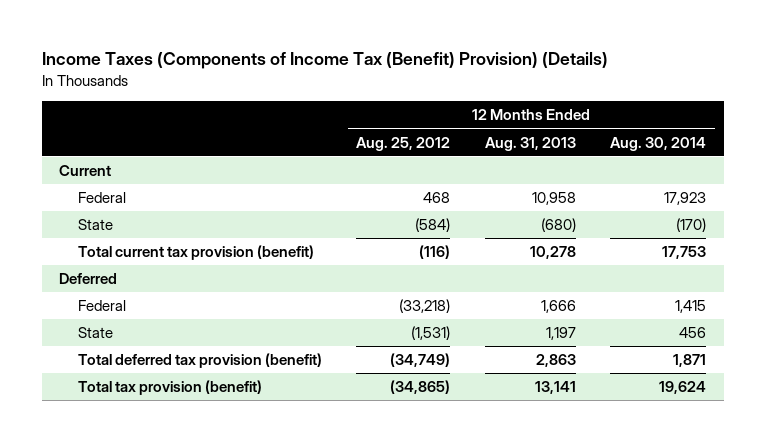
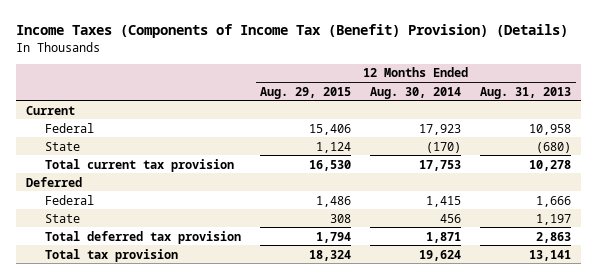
- | 12 Months Ended Aug. 25, 2012 | 12 Months Ended Aug. 31, 2013 | 12 Months Ended Aug. 30, 2014
+ | 12 Months Ended Aug. 29, 2015 | 12 Months Ended Aug. 30, 2014 | 12 Months Ended Aug. 31, 2013
- Total current tax provision (benefit) | (116) | 10,278 | 17,753
+ Total current tax provision | 16,530 | 17,753 | 10,278
- Total deferred tax provision (benefit) | (34,749) | 2,863 | 1,871
- Total tax provision (benefit) | (34,865) | 13,141 | 19,624
+ Total deferred tax provision | 1,794 | 1,871 | 2,863
+ Total tax provision | 18,324 | 19,624 | 13,141

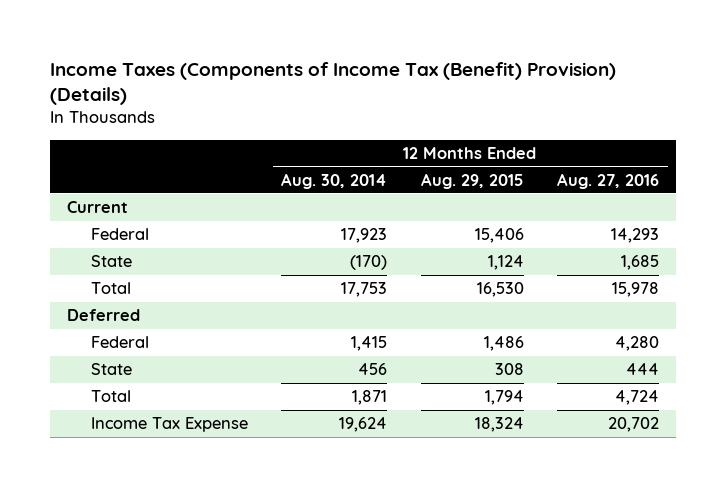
- | 12 Months Ended Aug. 29, 2015 | 12 Months Ended Aug. 30, 2014 | 12 Months Ended Aug. 31, 2013
+ | 12 Months Ended Aug. 30, 2014 | 12 Months Ended Aug. 29, 2015 | 12 Months Ended Aug. 27, 2016
- Total current tax provision | 16,530 | 17,753 | 10,278
+ Total | 17,753 | 16,530 | 15,978
- Total deferred tax provision | 1,794 | 1,871 | 2,863
- Total tax provision | 18,324 | 19,624 | 13,141
+ Total | 1,871 | 1,794 | 4,724
+ Income Tax Expense | 19,624 | 18,324 | 20,702

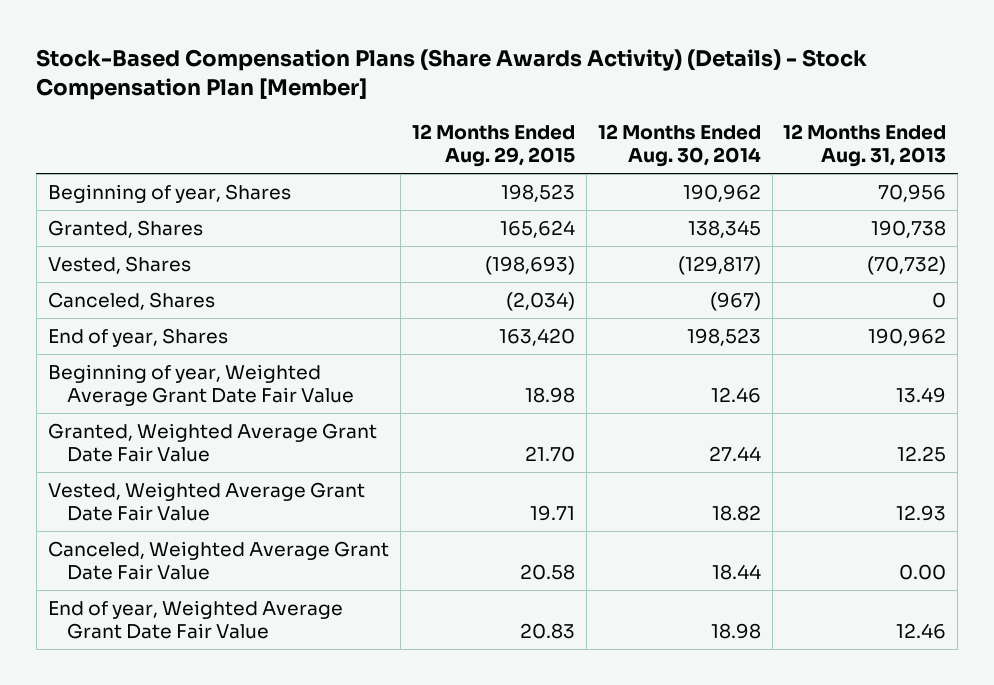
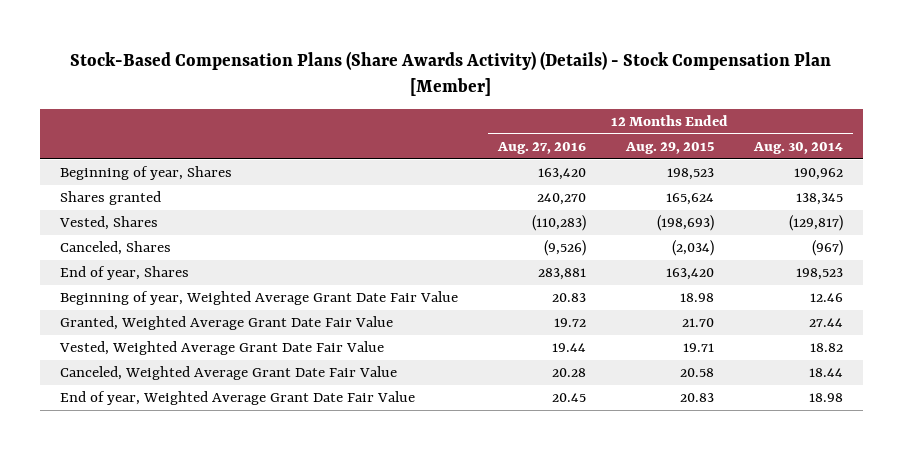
- | 12 Months Ended Aug. 29, 2015 | 12 Months Ended Aug. 30, 2014 | 12 Months Ended Aug. 31, 2013
+ | 12 Months Ended Aug. 27, 2016 | 12 Months Ended Aug. 29, 2015 | 12 Months Ended Aug. 30, 2014
- Granted, Shares | 165,624 | 138,345 | 190,738
+ Shares granted | 240,270 | 165,624 | 138,345

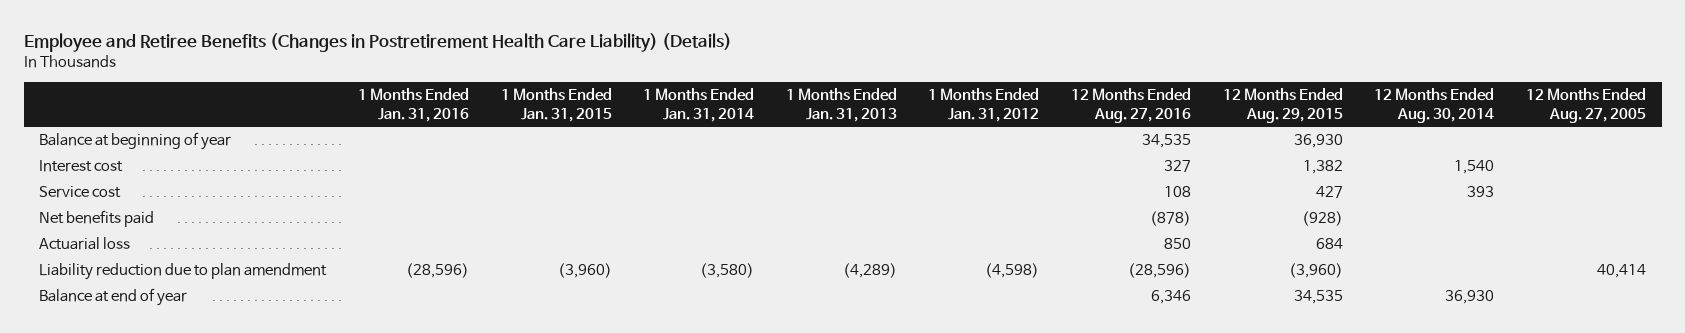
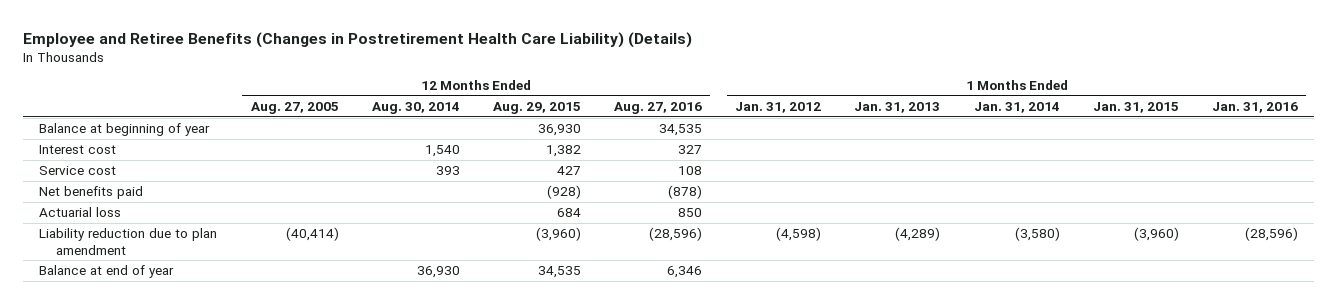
- | 1 Months Ended Jan. 31, 2016 | 1 Months Ended Jan. 31, 2015 | 1 Months Ended Jan. 31, 2014 | 1 Months Ended Jan. 31, 2013 | 1 Months Ended Jan. 31, 2012 | 12 Months Ended Aug. 27, 2016 | 12 Months Ended Aug. 29, 2015 | 12 Months Ended Aug. 30, 2014 | 12 Months Ended Aug. 27, 2005
+ | 12 Months Ended Aug. 27, 2005 | 12 Months Ended Aug. 30, 2014 | 12 Months Ended Aug. 29, 2015 | 12 Months Ended Aug. 27, 2016 | 1 Months Ended Jan. 31, 2012 | 1 Months Ended Jan. 31, 2013 | 1 Months Ended Jan. 31, 2014 | 1 Months Ended Jan. 31, 2015 | 1 Months Ended Jan. 31, 2016
- Liability reduction due to plan amendment | (28,596) | (3,960) | (3,580) | (4,289) | (4,598) | (28,596) | (3,960) | | 40,414
+ Liability reduction due to plan amendment | (40,414) | | (3,960) | (28,596) | (4,598) | (4,289) | (3,580) | (3,960) | (28,596)

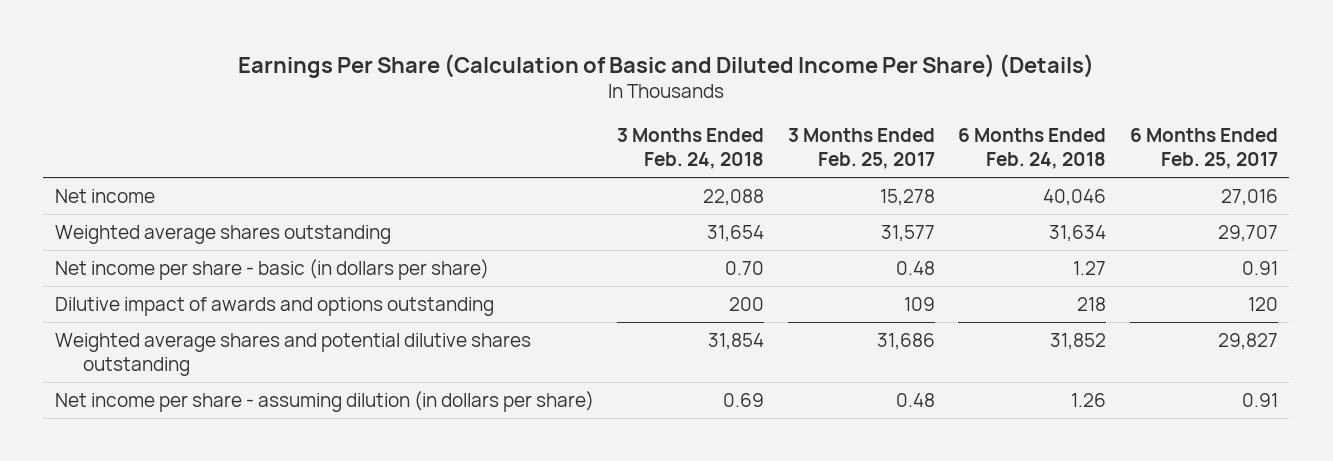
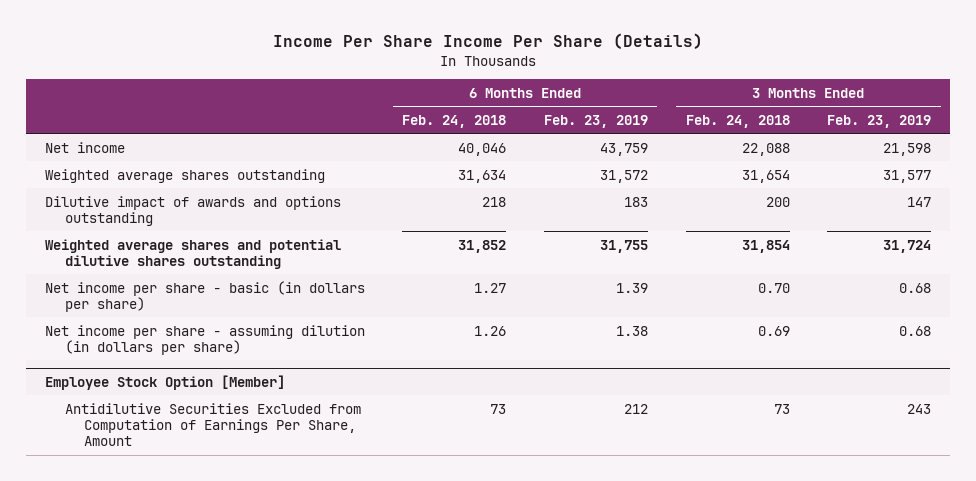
- Earnings Per Share (Calculation of Basic and Diluted Income Per Share) (Details)
+ Income Per Share Income Per Share (Details)
- | 3 Months Ended Feb. 24, 2018 | 3 Months Ended Feb. 25, 2017 | 6 Months Ended Feb. 24, 2018 | 6 Months Ended Feb. 25, 2017
+ | 6 Months Ended Feb. 24, 2018 | 6 Months Ended Feb. 23, 2019 | 3 Months Ended Feb. 24, 2018 | 3 Months Ended Feb. 23, 2019
moved down: Net income per share - basic (in dollars per share) | 1.27 | 1.39 | 0.70 | 0.68
+ Employee Stock Option [Member]
+ Antidilutive Securities Excluded from Computation of Earnings Per Share, Amount | 73 | 212 | 73 | 243

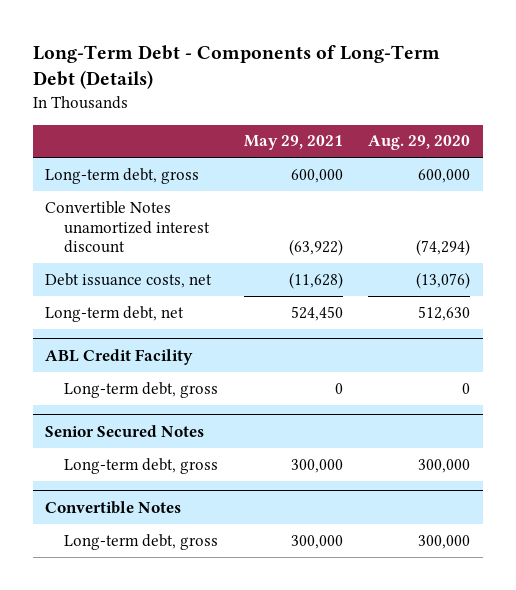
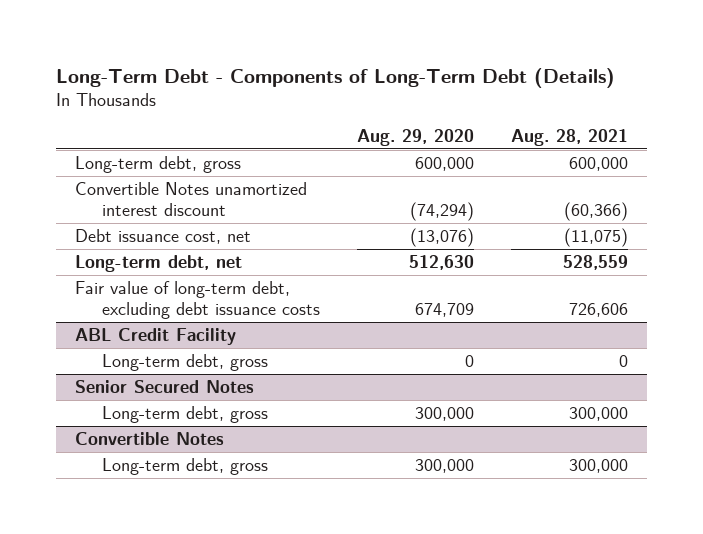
- | May 29, 2021 | Aug. 29, 2020
+ | Aug. 29, 2020 | Aug. 28, 2021
- Debt issuance costs, net | (11,628) | (13,076)
+ Debt issuance cost, net | (13,076) | (11,075)
+ Fair value of long-term debt, excluding debt issuance costs | 674,709 | 726,606

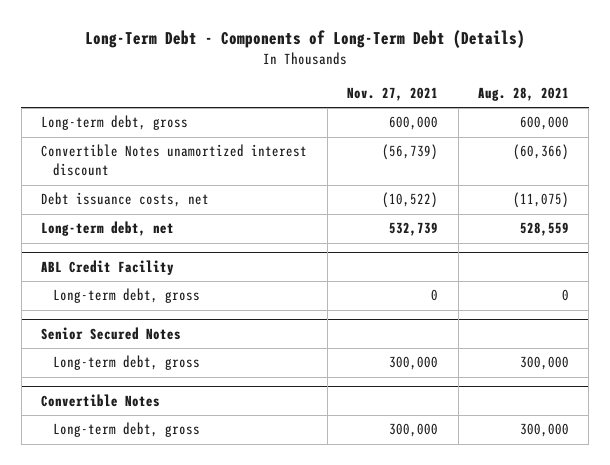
- | Aug. 29, 2020 | Aug. 28, 2021
+ | Nov. 27, 2021 | Aug. 28, 2021
- Debt issuance cost, net | (13,076) | (11,075)
+ Debt issuance costs, net | (10,522) | (11,075)
- Fair value of long-term debt, excluding debt issuance costs | 674,709 | 726,606

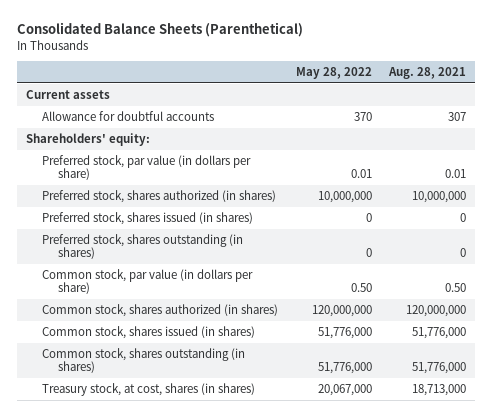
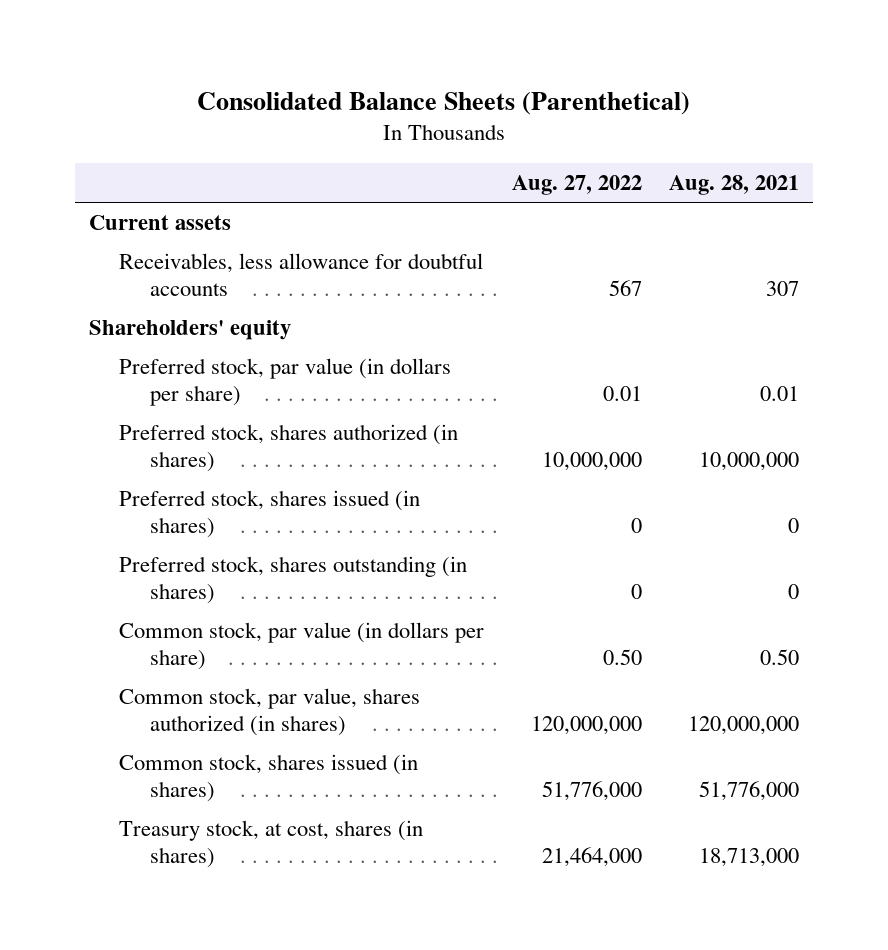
- | May 28, 2022 | Aug. 28, 2021
+ | Aug. 27, 2022 | Aug. 28, 2021
- Allowance for doubtful accounts | 370 | 307
- Shareholders' equity:
+ Receivables, less allowance for doubtful accounts | 567 | 307
+ Shareholders' equity
- Common stock, shares authorized (in shares) | 120,000,000 | 120,000,000
+ Common stock, par value, shares authorized (in shares) | 120,000,000 | 120,000,000
- Common stock, shares outstanding (in shares) | 51,776,000 | 51,776,000

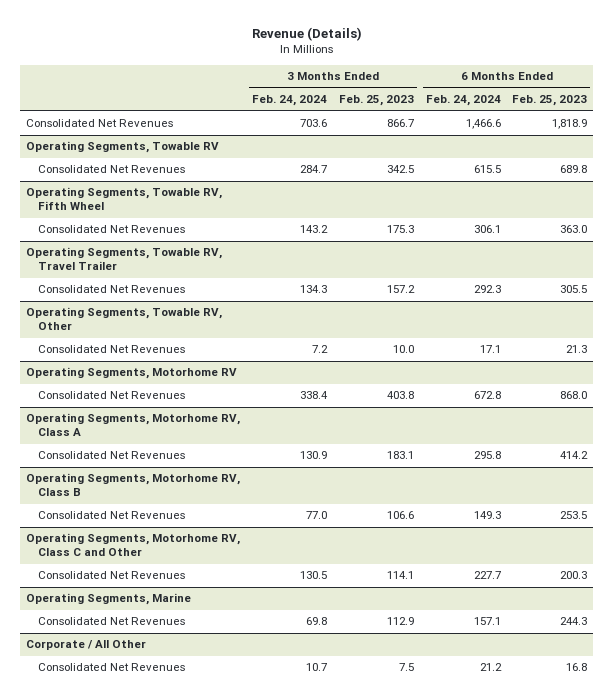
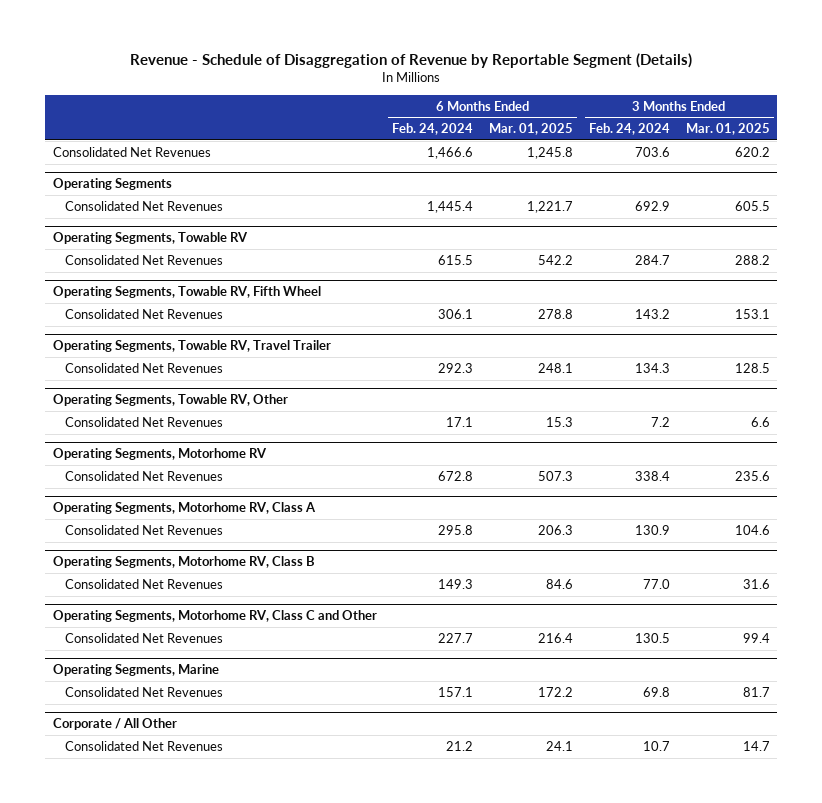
- Revenue (Details)
+ Revenue - Schedule of Disaggregation of Revenue by Reportable Segment (Details)
- | 3 Months Ended Feb. 24, 2024 | 3 Months Ended Feb. 25, 2023 | 6 Months Ended Feb. 24, 2024 | 6 Months Ended Feb. 25, 2023
+ | 6 Months Ended Feb. 24, 2024 | 6 Months Ended Mar. 01, 2025 | 3 Months Ended Feb. 24, 2024 | 3 Months Ended Mar. 01, 2025
+ Operating Segments
+ Consolidated Net Revenues | 1,445.4 | 1,221.7 | 692.9 | 605.5

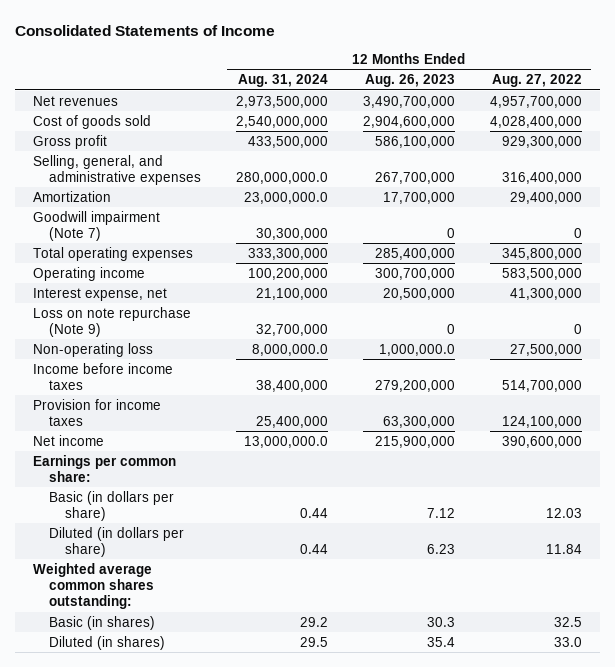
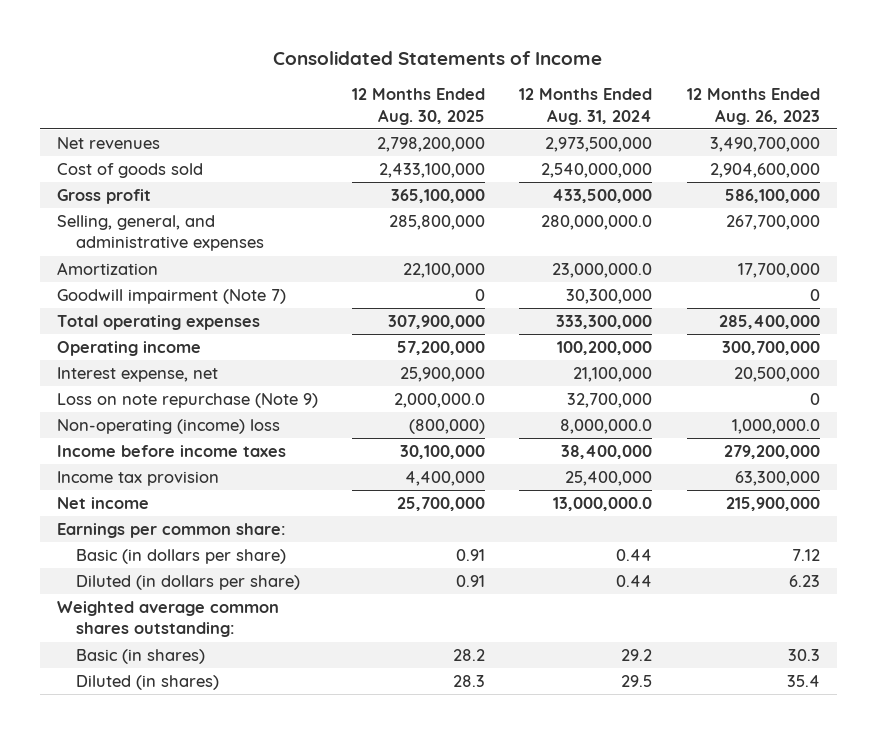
- | 12 Months Ended Aug. 31, 2024 | 12 Months Ended Aug. 26, 2023 | 12 Months Ended Aug. 27, 2022
+ | 12 Months Ended Aug. 30, 2025 | 12 Months Ended Aug. 31, 2024 | 12 Months Ended Aug. 26, 2023
- Non-operating loss | 8,000,000.0 | 1,000,000.0 | 27,500,000
+ Non-operating (income) loss | (800,000) | 8,000,000.0 | 1,000,000.0
- Provision for income taxes | 25,400,000 | 63,300,000 | 124,100,000
+ Income tax provision | 4,400,000 | 25,400,000 | 63,300,000

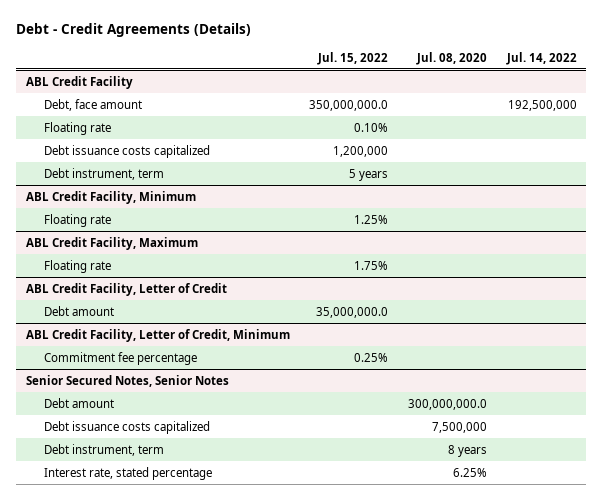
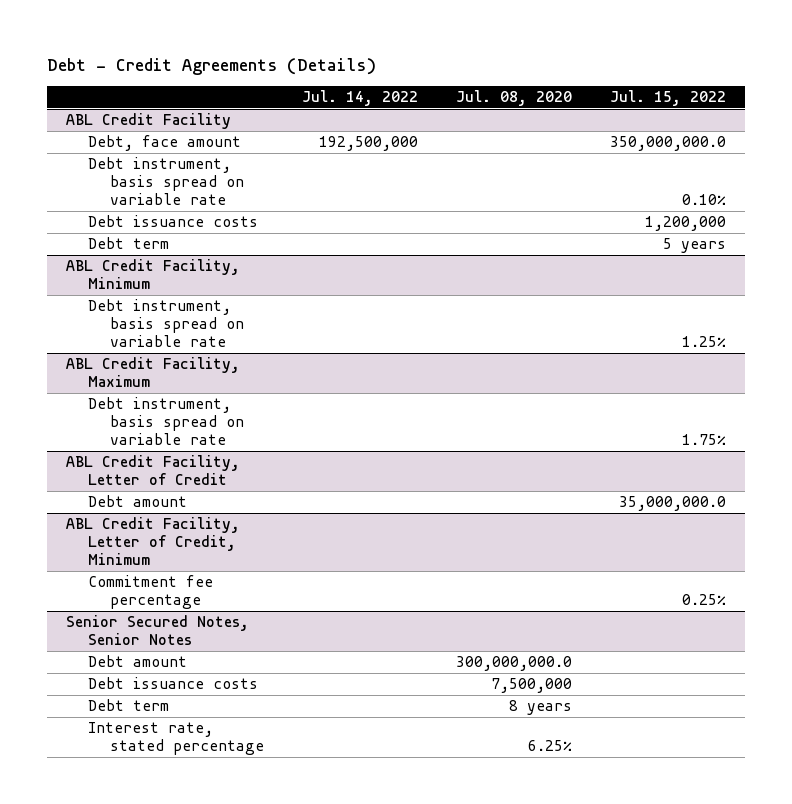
- | Jul. 15, 2022 | Jul. 08, 2020 | Jul. 14, 2022
+ | Jul. 14, 2022 | Jul. 08, 2020 | Jul. 15, 2022
@ ABL Credit Facility
- Floating rate | 0.10% | |
- Debt issuance costs capitalized | 1,200,000 | |
- Debt instrument, term | 5 years | |
+ Debt instrument, basis spread on variable rate | | | 0.10%
+ Debt issuance costs | | | 1,200,000
+ Debt term | | | 5 years
@ ABL Credit Facility, Minimum
- Floating rate | 1.25% | |
+ Debt instrument, basis spread on variable rate | | | 1.25%
@ ABL Credit Facility, Maximum
- Floating rate | 1.75% | |
+ Debt instrument, basis spread on variable rate | | | 1.75%
@ Senior Secured Notes, Senior Notes
- Debt issuance costs capitalized | | 7,500,000 |
- Debt instrument, term | | 8 years |
+ Debt issuance costs | | 7,500,000 |
+ Debt term | | 8 years |

